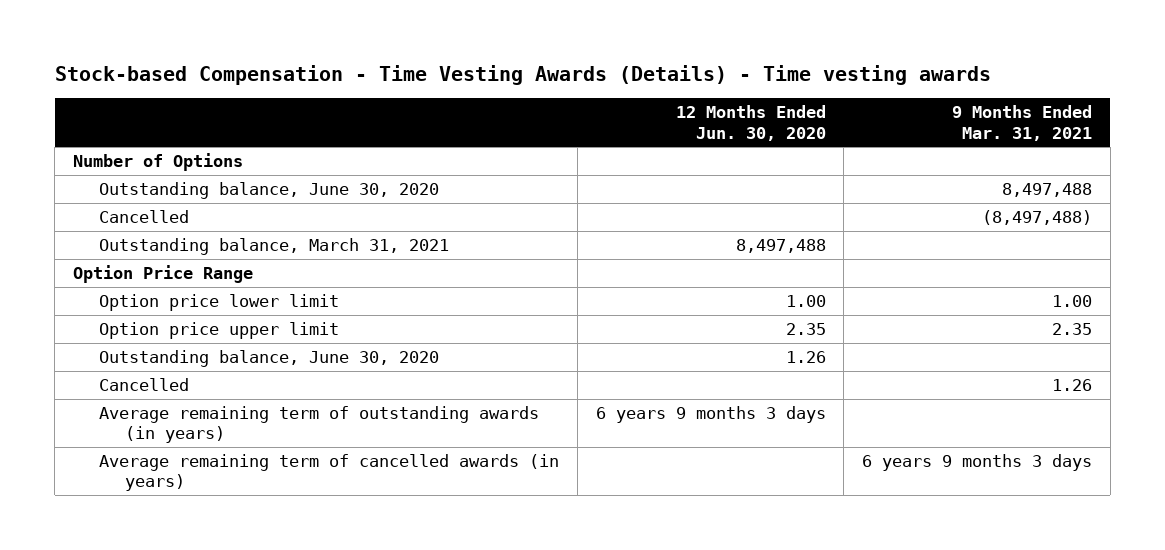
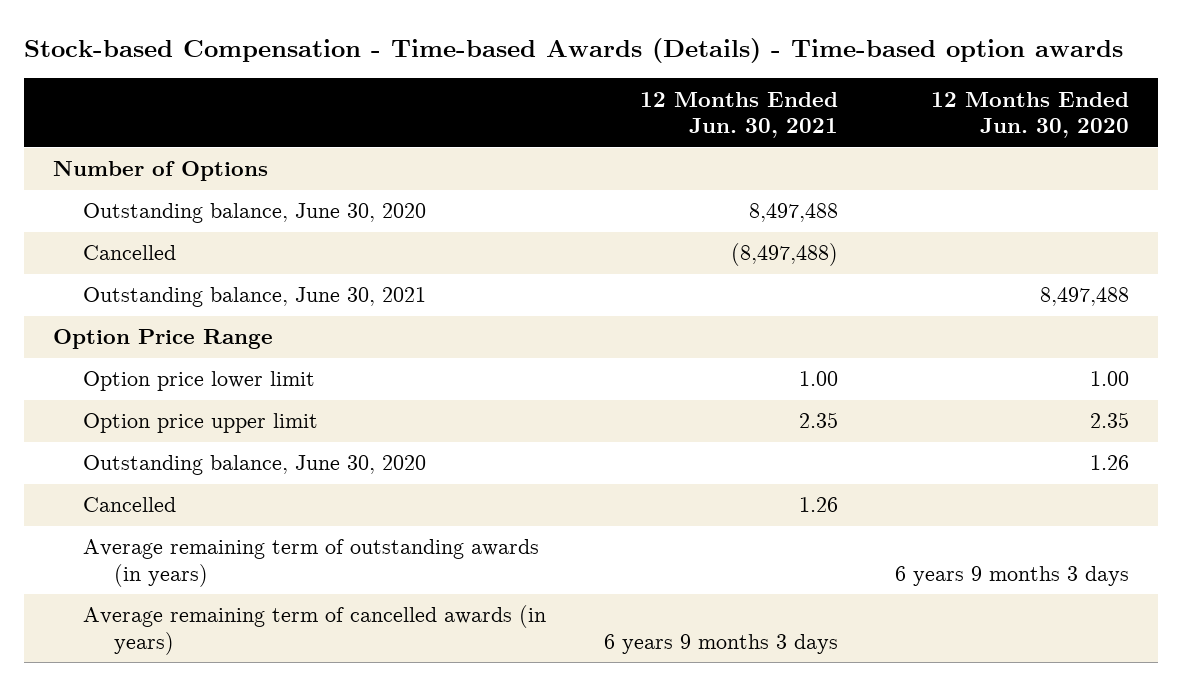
- Stock-based Compensation - Time Vesting Awards (Details) - Time vesting awards
+ Stock-based Compensation - Time-based Awards (Details) - Time-based option awards
- | 12 Months Ended Jun. 30, 2020 | 9 Months Ended Mar. 31, 2021
+ | 12 Months Ended Jun. 30, 2021 | 12 Months Ended Jun. 30, 2020
- Outstanding balance, March 31, 2021 | 8,497,488 |
+ Outstanding balance, June 30, 2021 | | 8,497,488

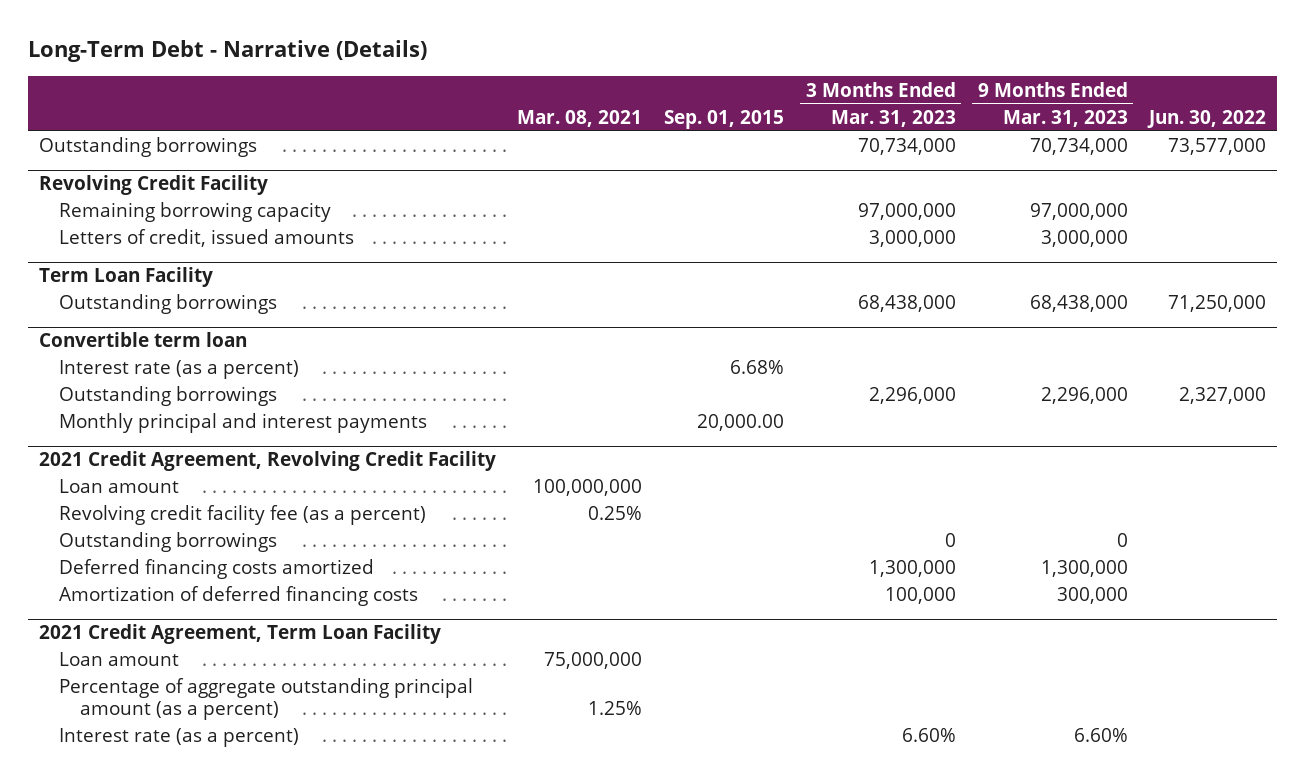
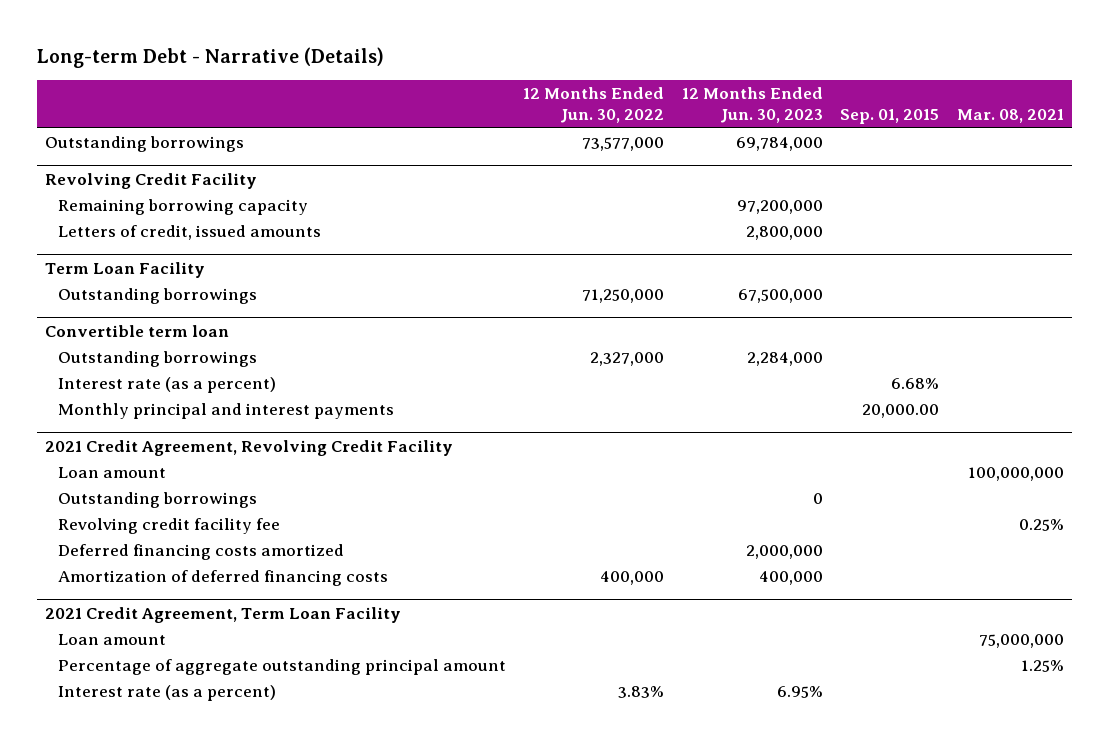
- Long-Term Debt - Narrative (Details)
+ Long-term Debt - Narrative (Details)
- | Mar. 08, 2021 | Sep. 01, 2015 | 3 Months Ended Mar. 31, 2023 | 9 Months Ended Mar. 31, 2023 | Jun. 30, 2022
+ | 12 Months Ended Jun. 30, 2022 | 12 Months Ended Jun. 30, 2023 | Sep. 01, 2015 | Mar. 08, 2021
@ Convertible term loan
moved down: Interest rate (as a percent) | | | 6.68% |
@ 2021 Credit Agreement, Revolving Credit Facility
- Revolving credit facility fee (as a percent) | 0.25% | | | |
+ Revolving credit facility fee | | | | 0.25%
@ 2021 Credit Agreement, Term Loan Facility
- Percentage of aggregate outstanding principal amount (as a percent) | 1.25% | | | |
+ Percentage of aggregate outstanding principal amount | | | | 1.25%

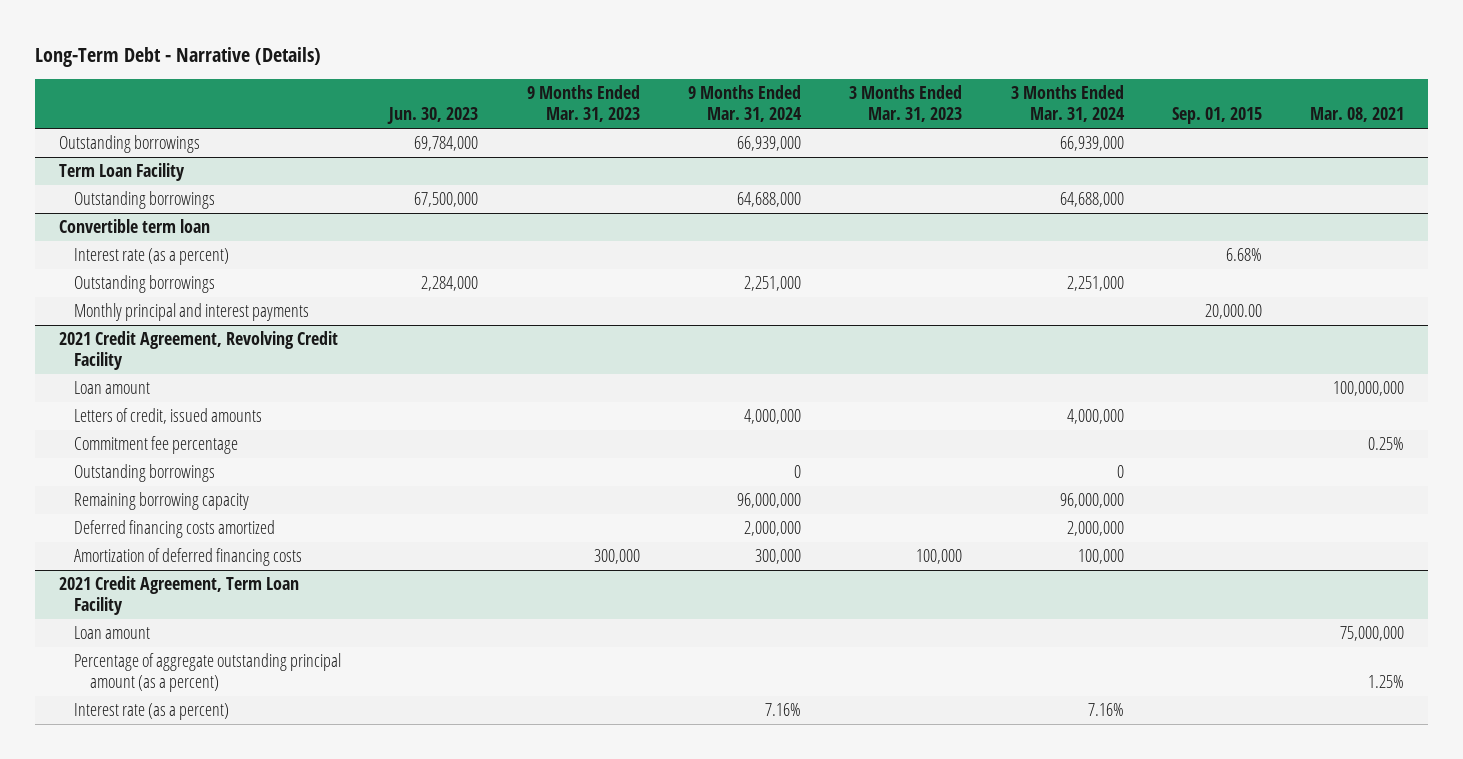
- Long-term Debt - Narrative (Details)
+ Long-Term Debt - Narrative (Details)
- | 12 Months Ended Jun. 30, 2022 | 12 Months Ended Jun. 30, 2023 | Sep. 01, 2015 | Mar. 08, 2021
+ | Jun. 30, 2023 | 9 Months Ended Mar. 31, 2023 | 9 Months Ended Mar. 31, 2024 | 3 Months Ended Mar. 31, 2023 | 3 Months Ended Mar. 31, 2024 | Sep. 01, 2015 | Mar. 08, 2021
- Revolving Credit Facility
- Remaining borrowing capacity | | 97,200,000 | |
- Letters of credit, issued amounts | | 2,800,000 | |
@ Convertible term loan
moved down: Outstanding borrowings | 2,284,000 | | 2,251,000 | | 2,251,000 | |
@ 2021 Credit Agreement, Revolving Credit Facility
+ Letters of credit, issued amounts | | | 4,000,000 | | 4,000,000 | |
+ Commitment fee percentage | | | | | | | 0.25%
- Revolving credit facility fee | | | | 0.25%
+ Remaining borrowing capacity | | | 96,000,000 | | 96,000,000 | |
@ 2021 Credit Agreement, Term Loan Facility
- Percentage of aggregate outstanding principal amount | | | | 1.25%
+ Percentage of aggregate outstanding principal amount (as a percent) | | | | | | | 1.25%

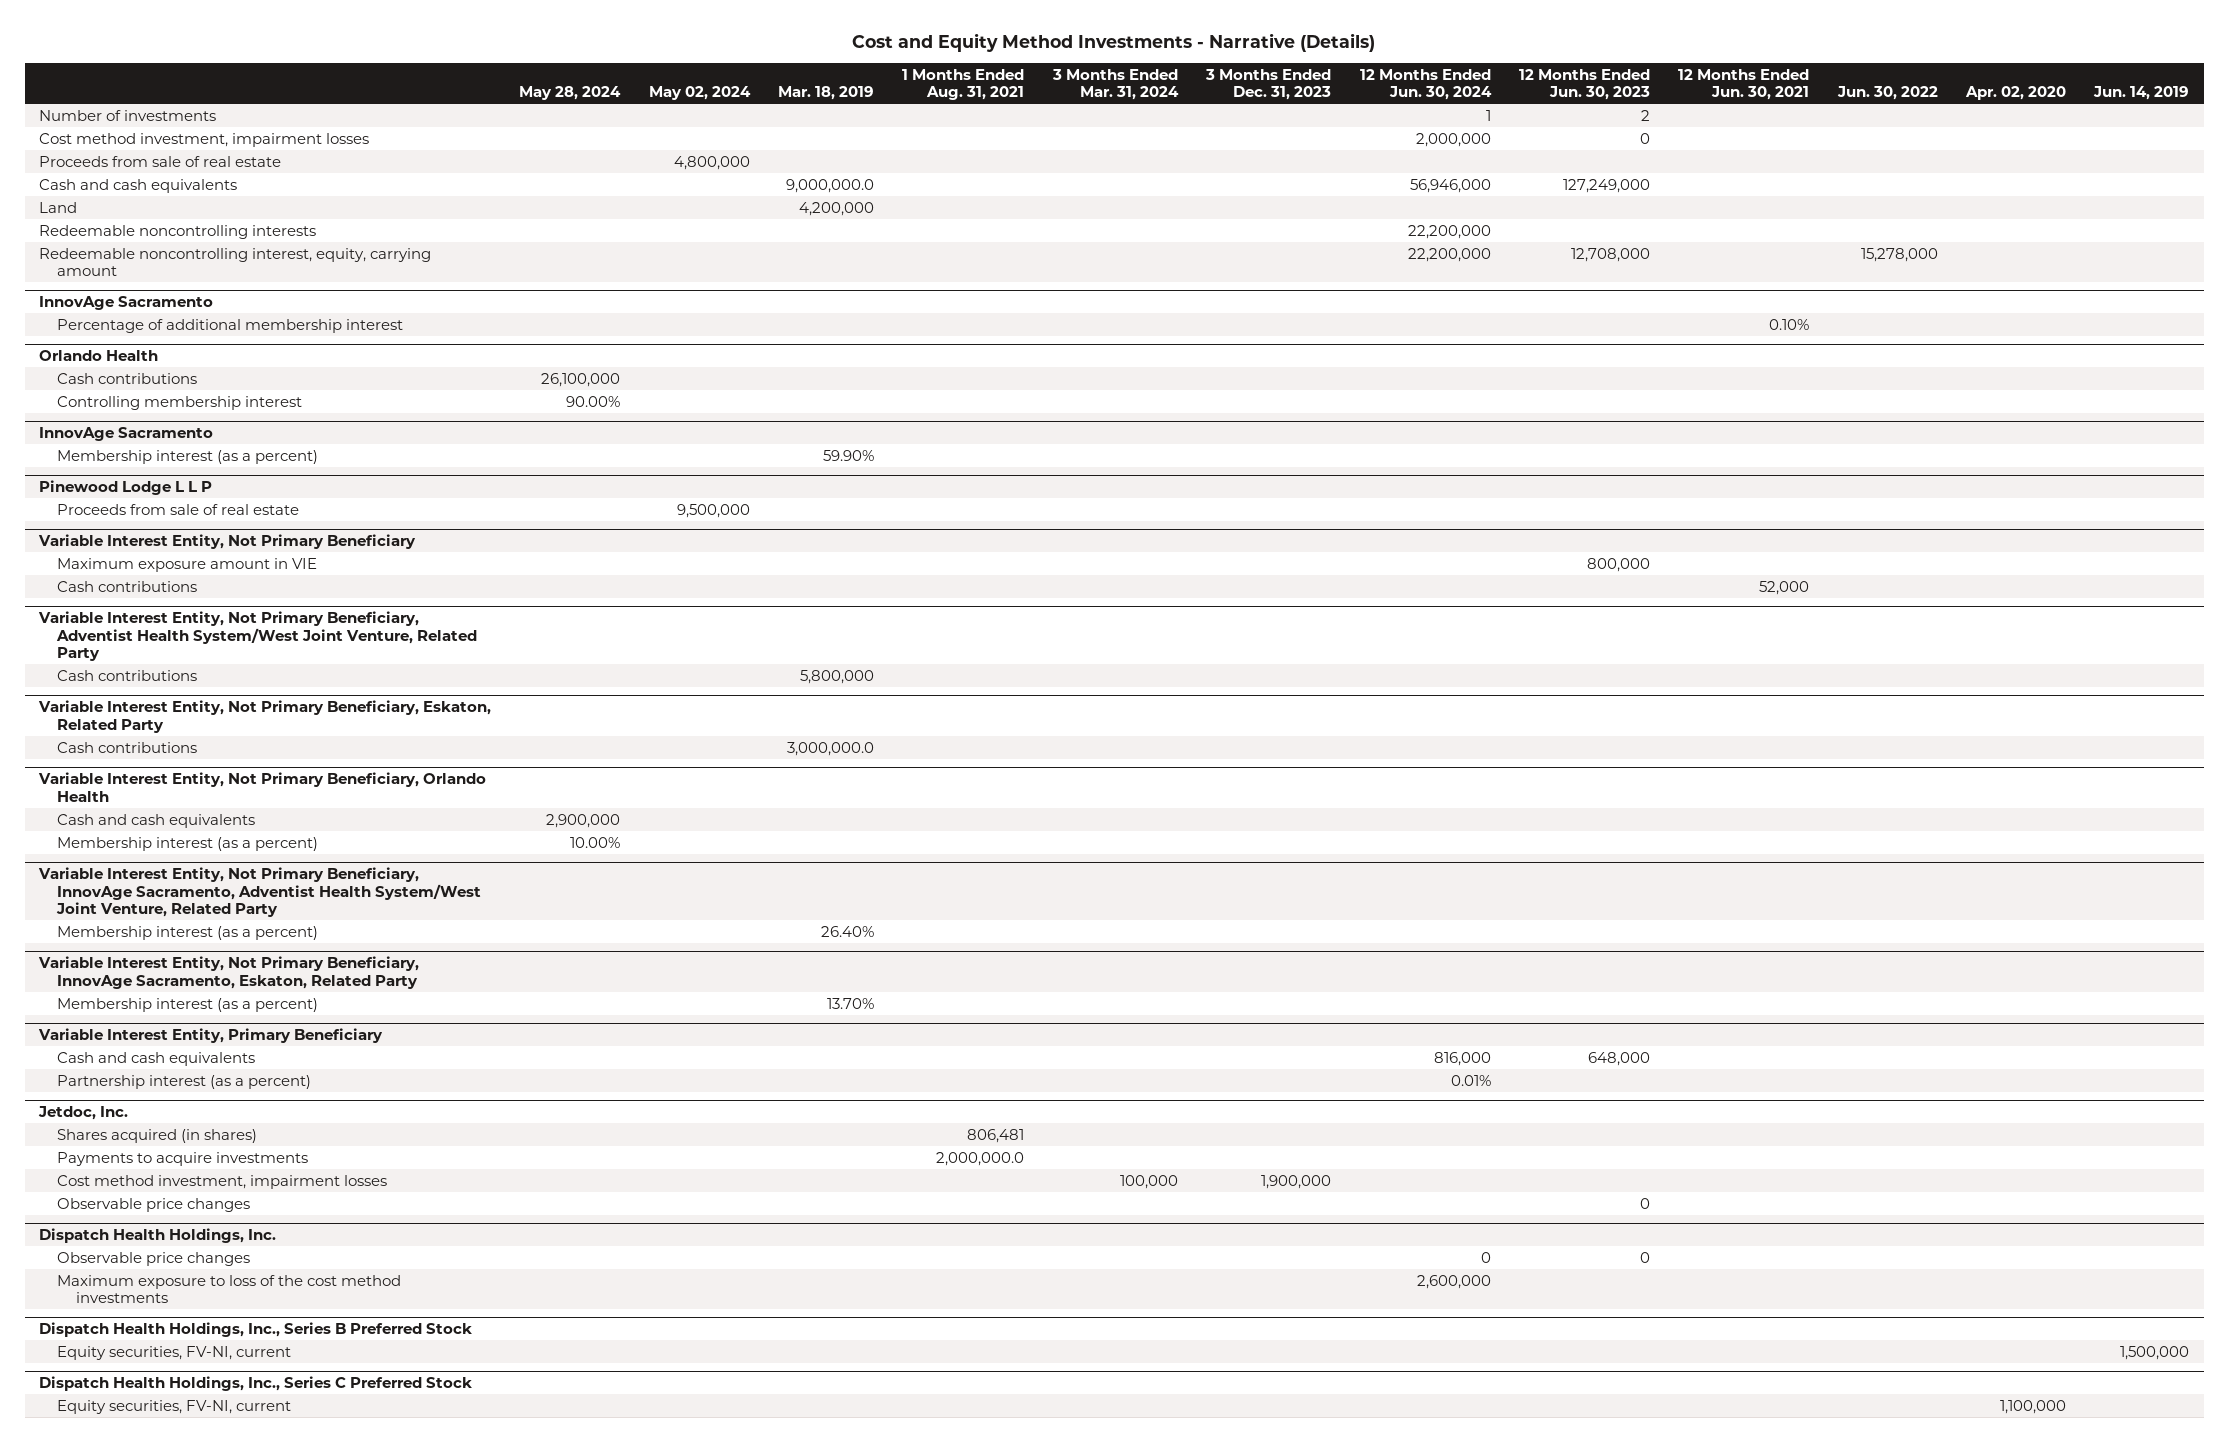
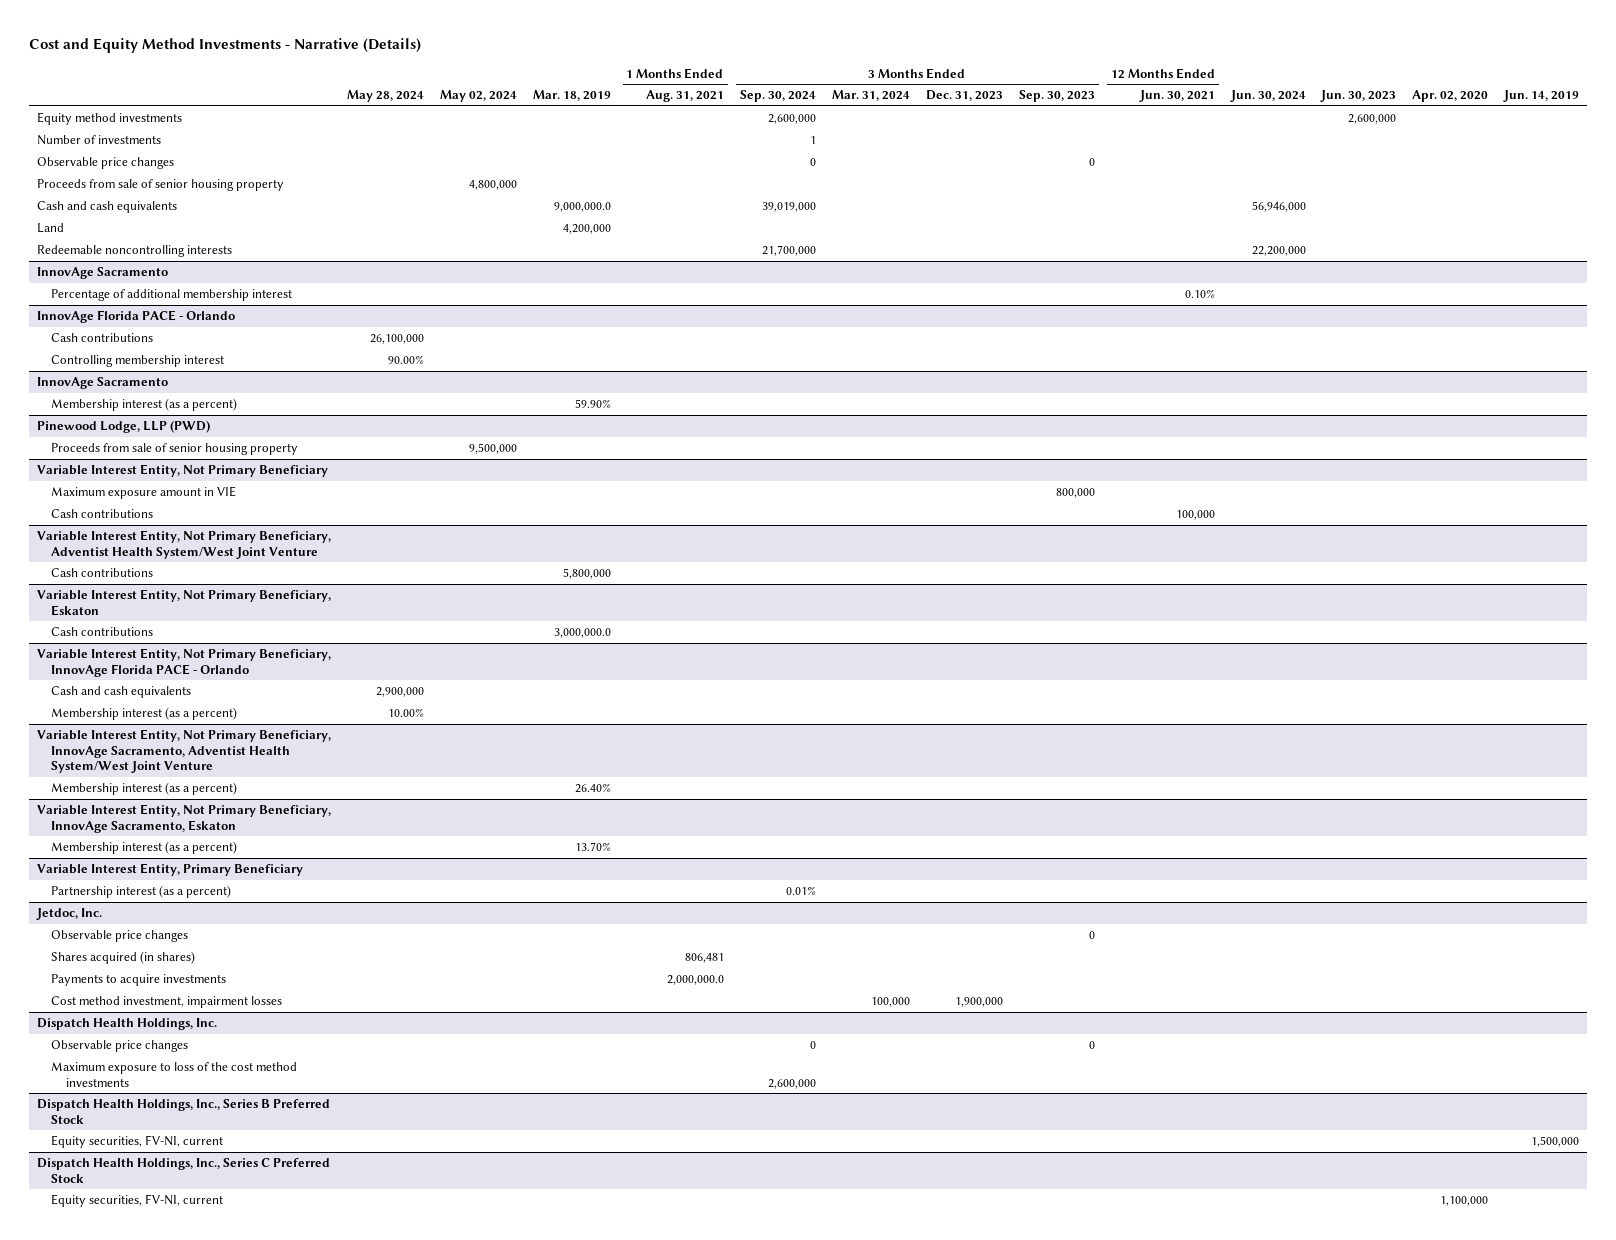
- | May 28, 2024 | May 02, 2024 | Mar. 18, 2019 | 1 Months Ended Aug. 31, 2021 | 3 Months Ended Mar. 31, 2024 | 3 Months Ended Dec. 31, 2023 | 12 Months Ended Jun. 30, 2024 | 12 Months Ended Jun. 30, 2023 | 12 Months Ended Jun. 30, 2021 | Jun. 30, 2022 | Apr. 02, 2020 | Jun. 14, 2019
+ | May 28, 2024 | May 02, 2024 | Mar. 18, 2019 | 1 Months Ended Aug. 31, 2021 | 3 Months Ended Sep. 30, 2024 | 3 Months Ended Mar. 31, 2024 | 3 Months Ended Dec. 31, 2023 | 3 Months Ended Sep. 30, 2023 | 12 Months Ended Jun. 30, 2021 | Jun. 30, 2024 | Jun. 30, 2023 | Apr. 02, 2020 | Jun. 14, 2019
+ Equity method investments | | | | | 2,600,000 | | | | | | 2,600,000 | |
- Cost method investment, impairment losses | | | | | | | 2,000,000 | 0 | | | |
- Proceeds from sale of real estate | | 4,800,000 | | | | | | | | | |
+ Observable price changes | | | | | 0 | | | 0 | | | | |
+ Proceeds from sale of senior housing property | | 4,800,000 | | | | | | | | | | |
- Redeemable noncontrolling interest, equity, carrying amount | | | | | | | 22,200,000 | 12,708,000 | | 15,278,000 | |
- Orlando Health
+ InnovAge Florida PACE - Orlando
- Pinewood Lodge L L P
- Proceeds from sale of real estate | | 9,500,000 | | | | | | | | | |
+ Pinewood Lodge, LLP (PWD)
+ Proceeds from sale of senior housing property | | 9,500,000 | | | | | | | | | | |
@ Variable Interest Entity, Not Primary Beneficiary
- Cash contributions | | | | | | | | | 52,000 | | |
- Variable Interest Entity, Not Primary Beneficiary, Adventist Health System/West Joint Venture, Related Party
@ Variable Interest Entity, Not Primary Beneficiary
+ Cash contributions | | | | | | | | | 100,000 | | | |
+ Variable Interest Entity, Not Primary Beneficiary, Adventist Health System/West Joint Venture
- Variable Interest Entity, Not Primary Beneficiary, Eskaton, Related Party
+ Variable Interest Entity, Not Primary Beneficiary, Eskaton
- Variable Interest Entity, Not Primary Beneficiary, Orlando Health
+ Variable Interest Entity, Not Primary Beneficiary, InnovAge Florida PACE - Orlando
- Variable Interest Entity, Not Primary Beneficiary, InnovAge Sacramento, Adventist Health System/West Joint Venture, Related Party
+ Variable Interest Entity, Not Primary Beneficiary, InnovAge Sacramento, Adventist Health System/West Joint Venture
- Variable Interest Entity, Not Primary Beneficiary, InnovAge Sacramento, Eskaton, Related Party
+ Variable Interest Entity, Not Primary Beneficiary, InnovAge Sacramento, Eskaton
@ Variable Interest Entity, Primary Beneficiary
- Cash and cash equivalents | | | | | | | 816,000 | 648,000 | | | |
@ Jetdoc, Inc.
moved up: Observable price changes | | | | | | | | 0 | | | | |

